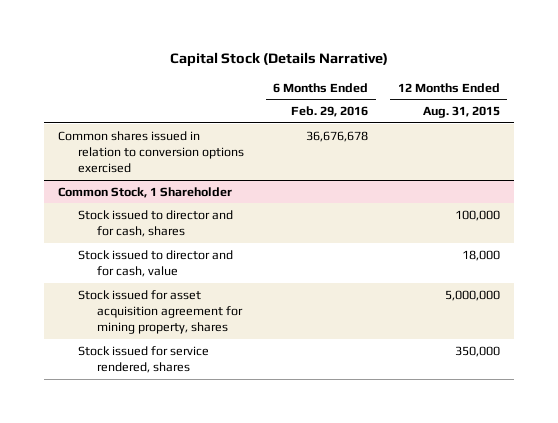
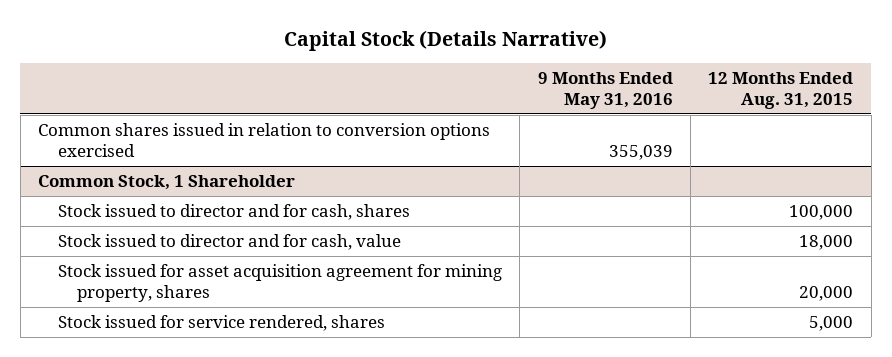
- | 6 Months Ended Feb. 29, 2016 | 12 Months Ended Aug. 31, 2015
+ | 9 Months Ended May 31, 2016 | 12 Months Ended Aug. 31, 2015
@ Common Stock, 1 Shareholder
- Stock issued for asset acquisition agreement for mining property, shares | | 5,000,000
- Stock issued for service rendered, shares | | 350,000
+ Stock issued for asset acquisition agreement for mining property, shares | | 20,000
+ Stock issued for service rendered, shares | | 5,000

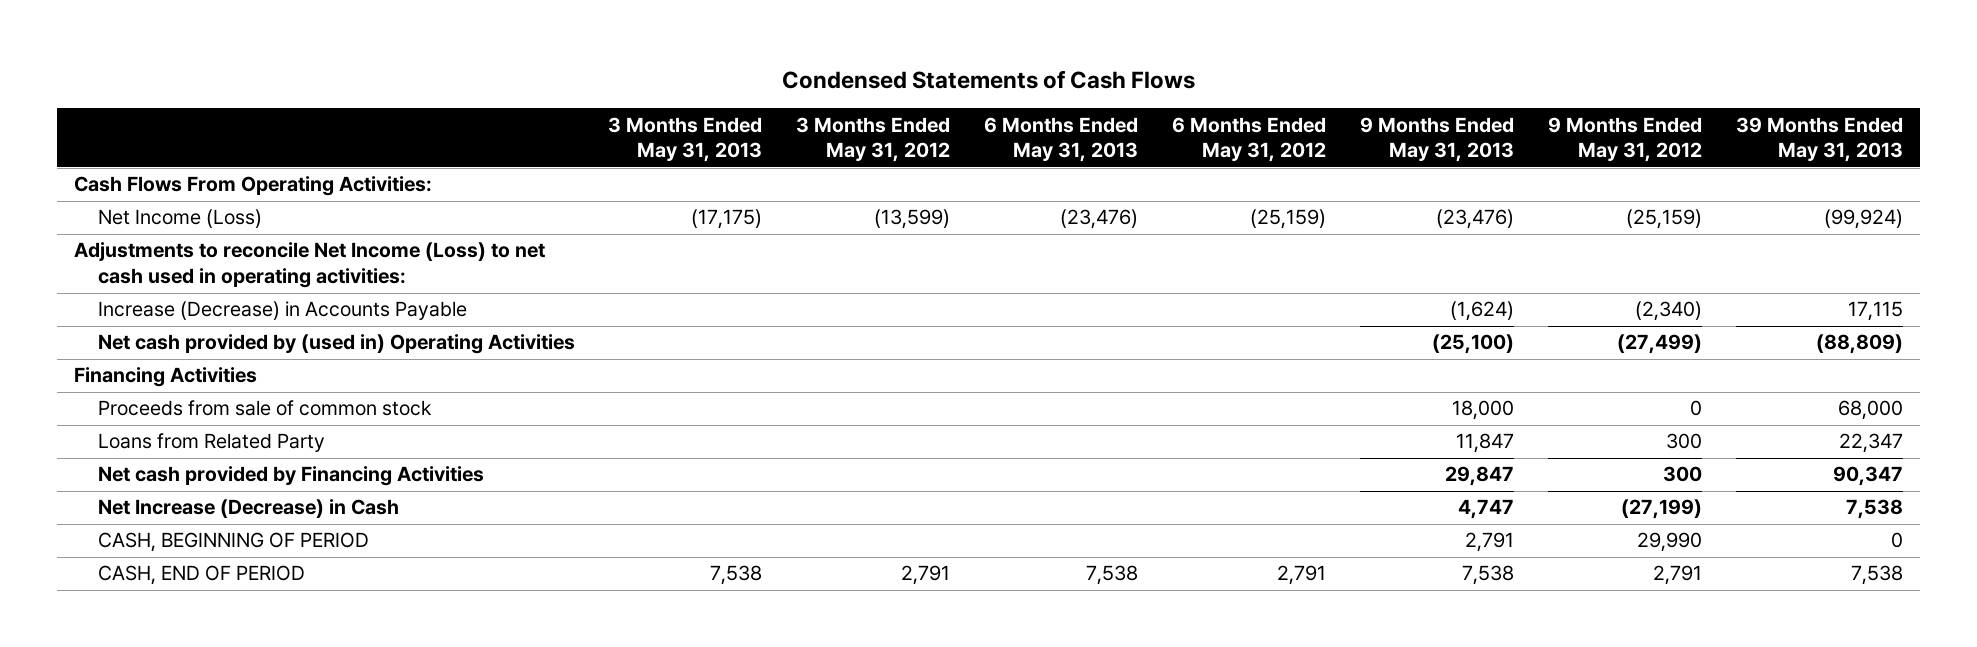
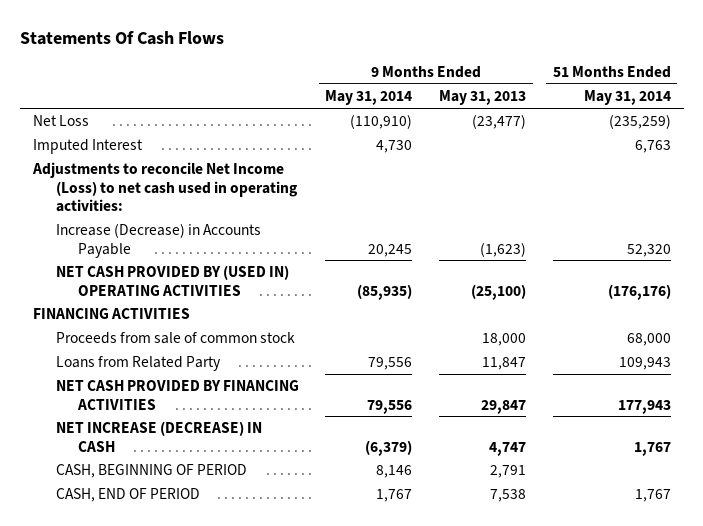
- Condensed Statements of Cash Flows
+ Statements Of Cash Flows
- | 3 Months Ended May 31, 2013 | 3 Months Ended May 31, 2012 | 6 Months Ended May 31, 2013 | 6 Months Ended May 31, 2012 | 9 Months Ended May 31, 2013 | 9 Months Ended May 31, 2012 | 39 Months Ended May 31, 2013
+ | 9 Months Ended May 31, 2014 | 9 Months Ended May 31, 2013 | 51 Months Ended May 31, 2014
- Cash Flows From Operating Activities:
- Net Income (Loss) | (17,175) | (13,599) | (23,476) | (25,159) | (23,476) | (25,159) | (99,924)
+ Net Loss | (110,910) | (23,477) | (235,259)
+ Imputed Interest | 4,730 | | 6,763
- Increase (Decrease) in Accounts Payable | | | | | (1,624) | (2,340) | 17,115
- Net cash provided by (used in) Operating Activities | | | | | (25,100) | (27,499) | (88,809)
- Financing Activities
+ Increase (Decrease) in Accounts Payable | 20,245 | (1,623) | 52,320
+ NET CASH PROVIDED BY (USED IN) OPERATING ACTIVITIES | (85,935) | (25,100) | (176,176)
+ FINANCING ACTIVITIES
- Net cash provided by Financing Activities | | | | | 29,847 | 300 | 90,347
- Net Increase (Decrease) in Cash | | | | | 4,747 | (27,199) | 7,538
+ NET CASH PROVIDED BY FINANCING ACTIVITIES | 79,556 | 29,847 | 177,943
+ NET INCREASE (DECREASE) IN CASH | (6,379) | 4,747 | 1,767

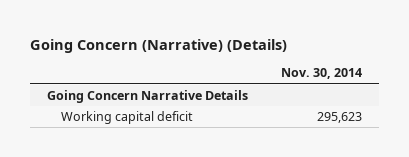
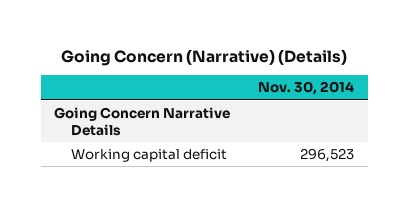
- Working capital deficit | 295,623
+ Working capital deficit | 296,523

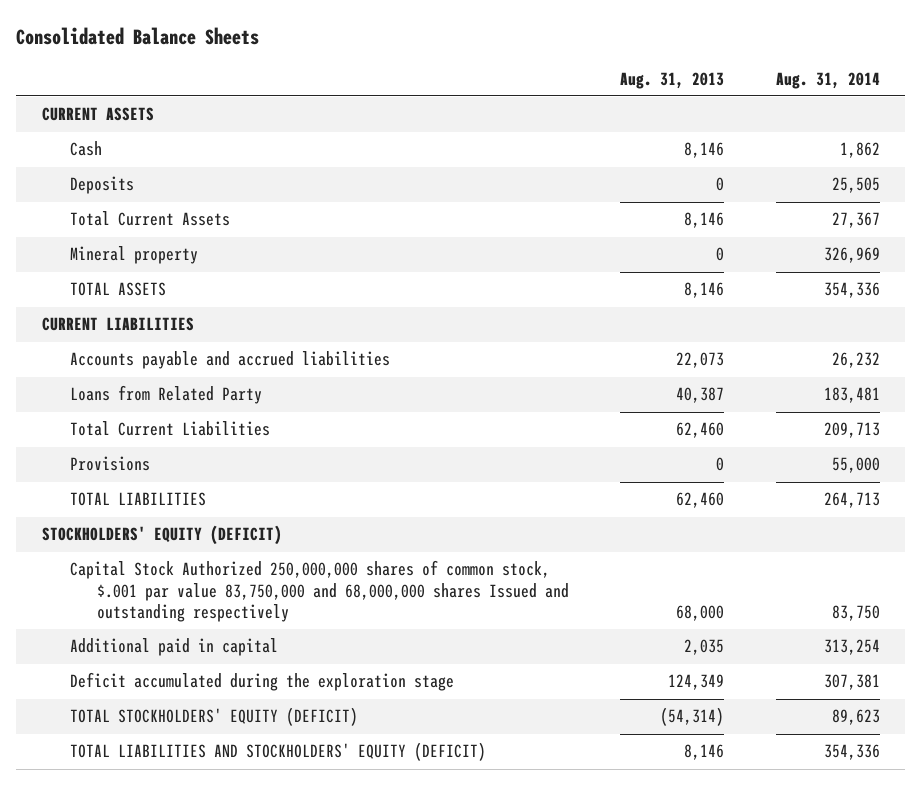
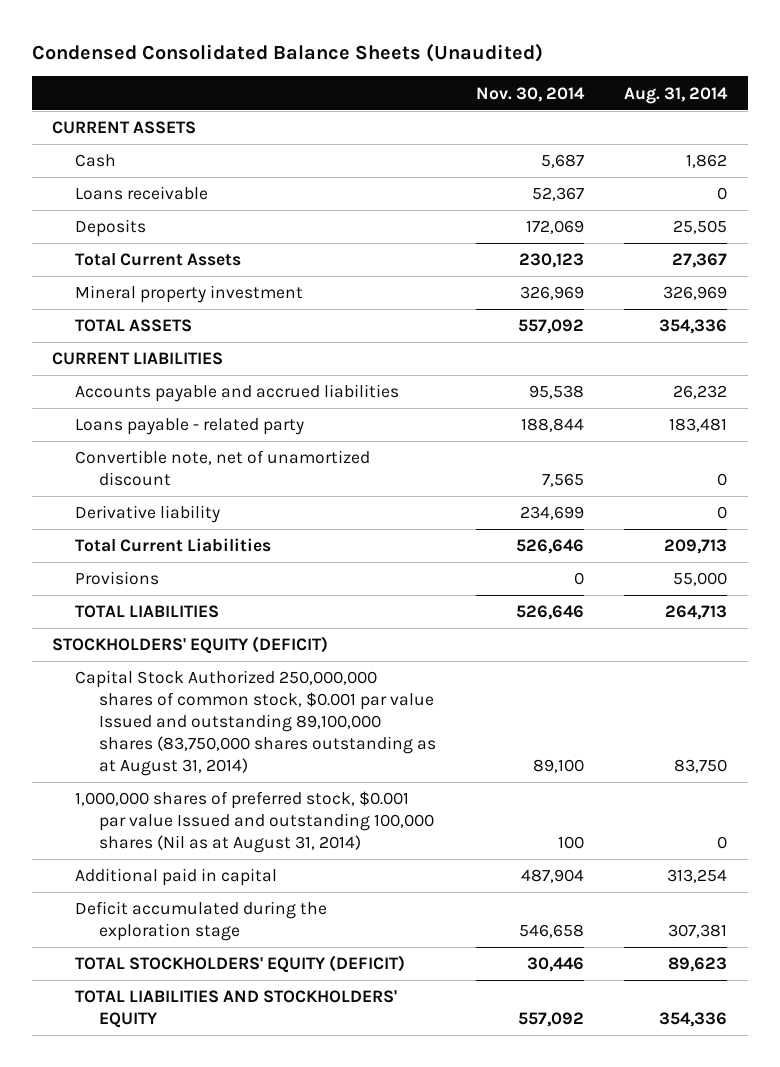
- Consolidated Balance Sheets
+ Condensed Consolidated Balance Sheets (Unaudited)
- | Aug. 31, 2013 | Aug. 31, 2014
+ | Nov. 30, 2014 | Aug. 31, 2014
+ Loans receivable | 52,367 | 0
- Mineral property | 0 | 326,969
+ Mineral property investment | 326,969 | 326,969
- Loans from Related Party | 40,387 | 183,481
+ Loans payable - related party | 188,844 | 183,481
+ Convertible note, net of unamortized discount | 7,565 | 0
+ Derivative liability | 234,699 | 0
- Capital Stock Authorized 250,000,000 shares of common stock, $.001 par value 83,750,000 and 68,000,000 shares Issued and outstanding respectively | 68,000 | 83,750
+ Capital Stock Authorized 250,000,000 shares of common stock, $0.001 par value Issued and outstanding 89,100,000 shares (83,750,000 shares outstanding as at August 31, 2014) | 89,100 | 83,750
+ 1,000,000 shares of preferred stock, $0.001 par value Issued and outstanding 100,000 shares (Nil as at August 31, 2014) | 100 | 0
- TOTAL LIABILITIES AND STOCKHOLDERS' EQUITY (DEFICIT) | 8,146 | 354,336
+ TOTAL LIABILITIES AND STOCKHOLDERS' EQUITY | 557,092 | 354,336

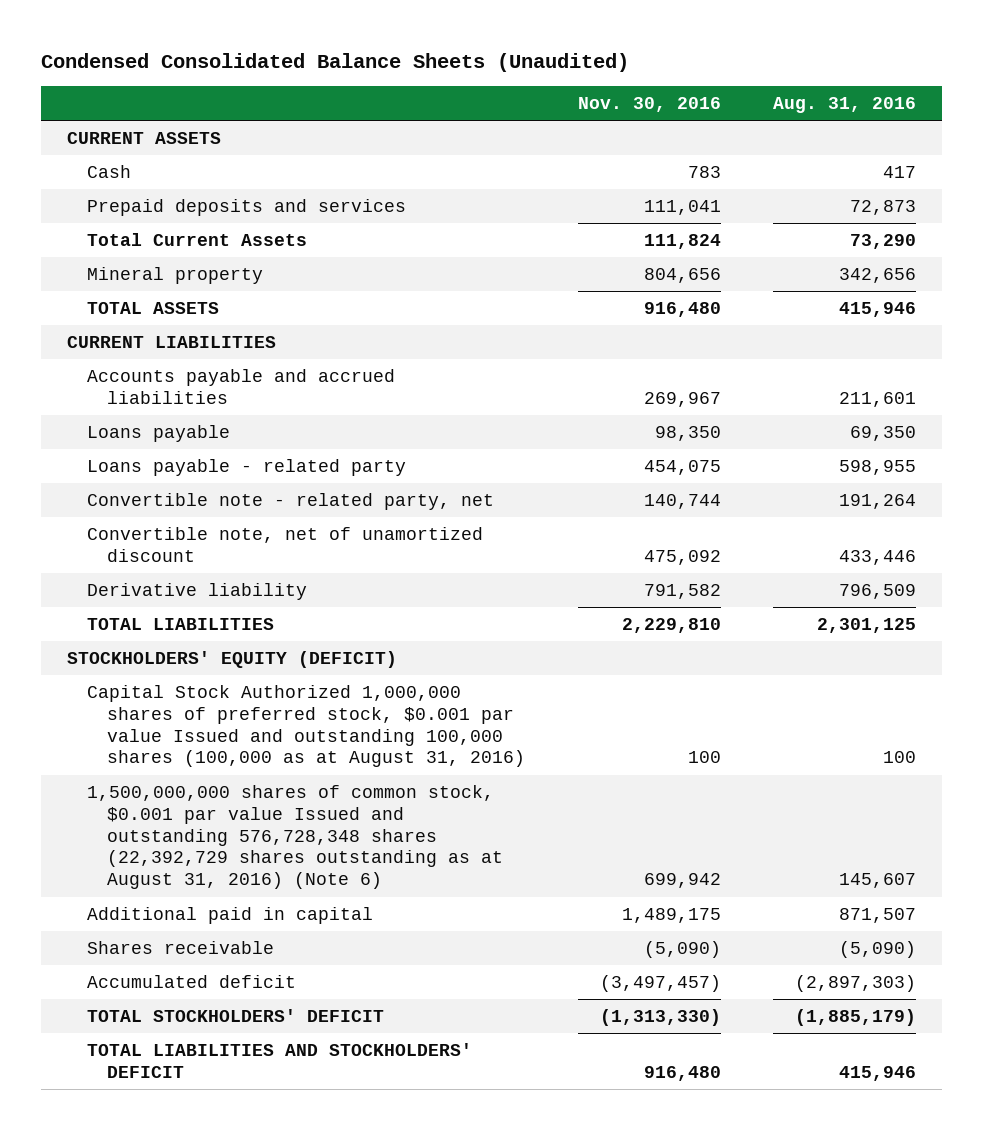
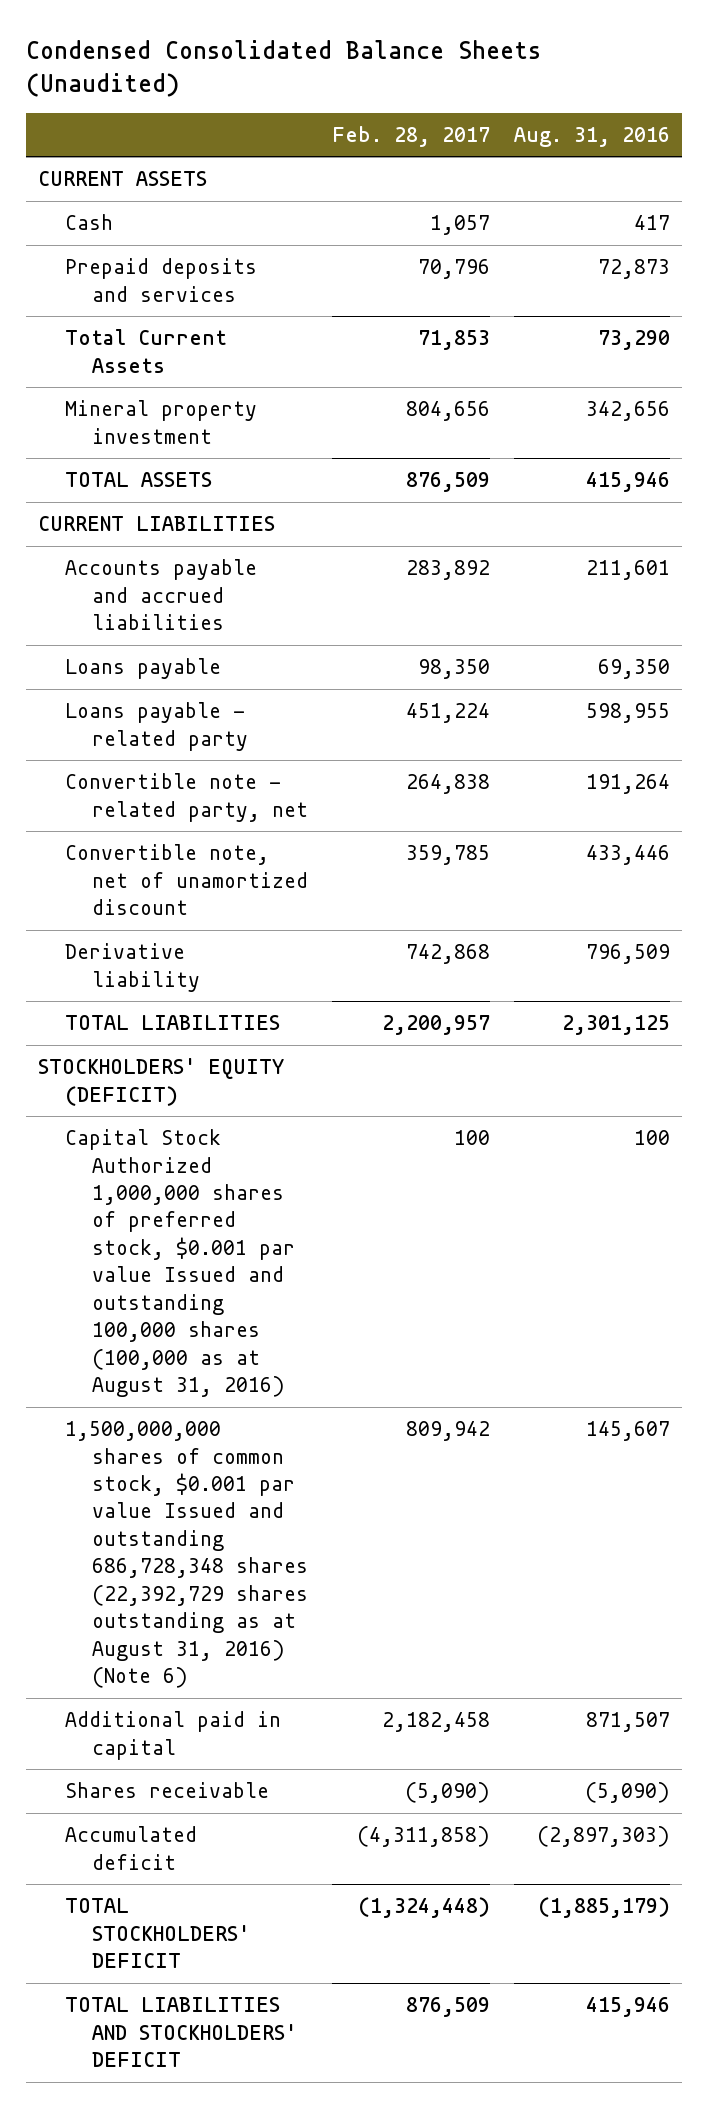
- | Nov. 30, 2016 | Aug. 31, 2016
+ | Feb. 28, 2017 | Aug. 31, 2016
- Mineral property | 804,656 | 342,656
+ Mineral property investment | 804,656 | 342,656
- 1,500,000,000 shares of common stock, $0.001 par value Issued and outstanding 576,728,348 shares (22,392,729 shares outstanding as at August 31, 2016) (Note 6) | 699,942 | 145,607
+ 1,500,000,000 shares of common stock, $0.001 par value Issued and outstanding 686,728,348 shares (22,392,729 shares outstanding as at August 31, 2016) (Note 6) | 809,942 | 145,607

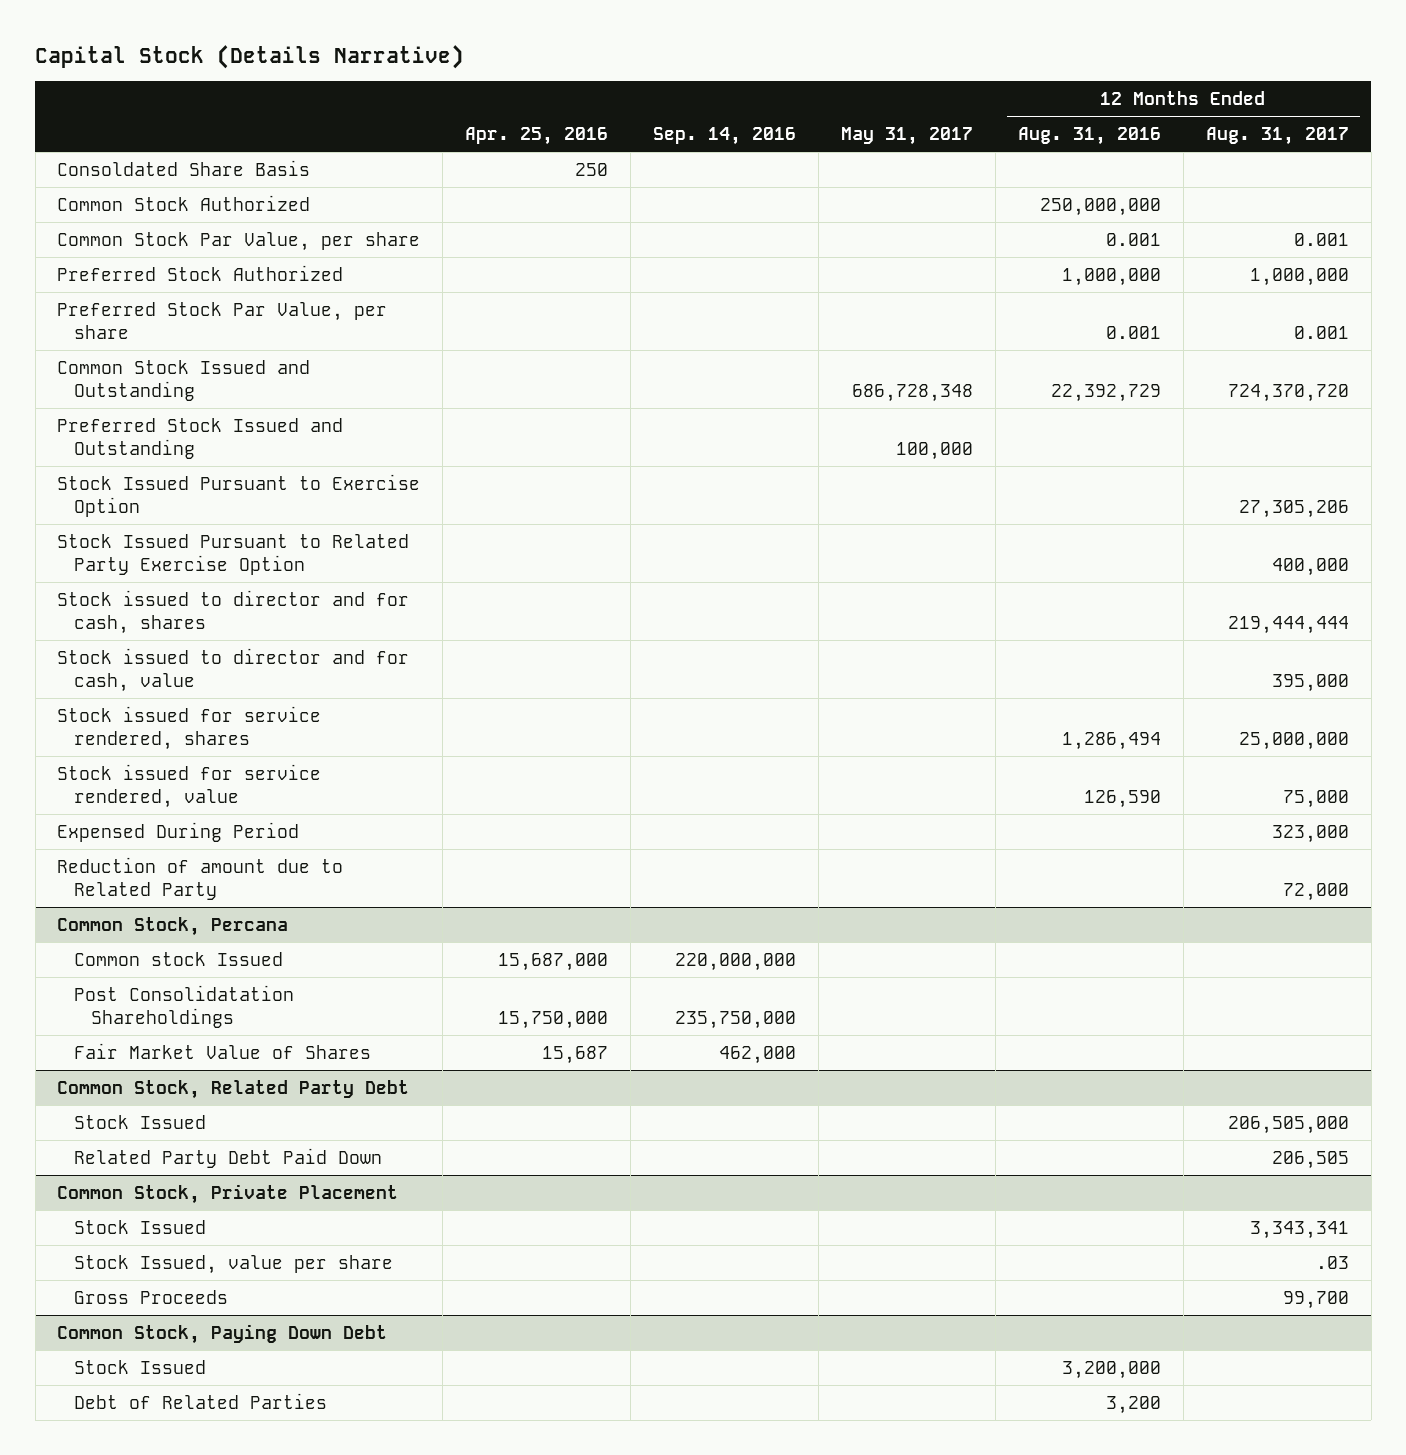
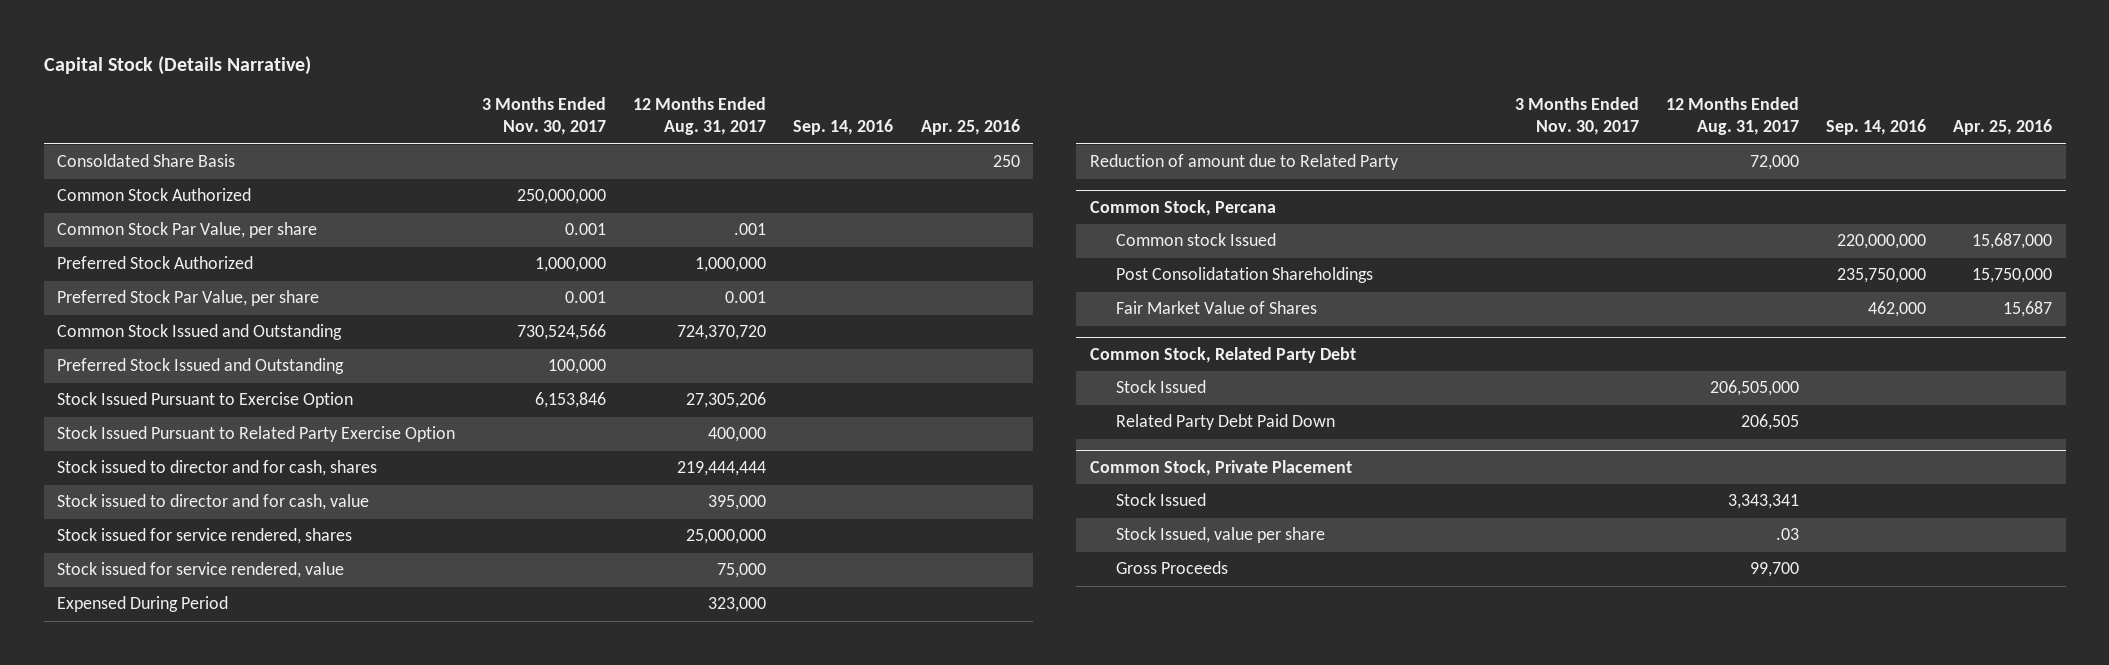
- | Apr. 25, 2016 | Sep. 14, 2016 | May 31, 2017 | 12 Months Ended Aug. 31, 2016 | 12 Months Ended Aug. 31, 2017
+ | 3 Months Ended Nov. 30, 2017 | 12 Months Ended Aug. 31, 2017 | Sep. 14, 2016 | Apr. 25, 2016
- Common Stock Par Value, per share | | | | 0.001 | 0.001
+ Common Stock Par Value, per share | 0.001 | .001 | |
- Common Stock, Paying Down Debt
- Stock Issued | | | | 3,200,000 |
- Debt of Related Parties | | | | 3,200 |

